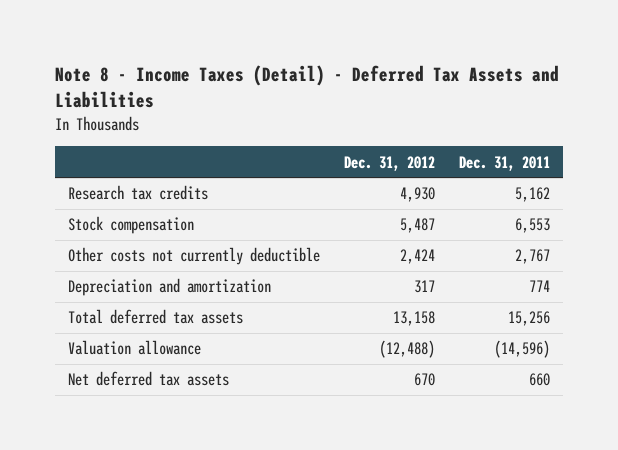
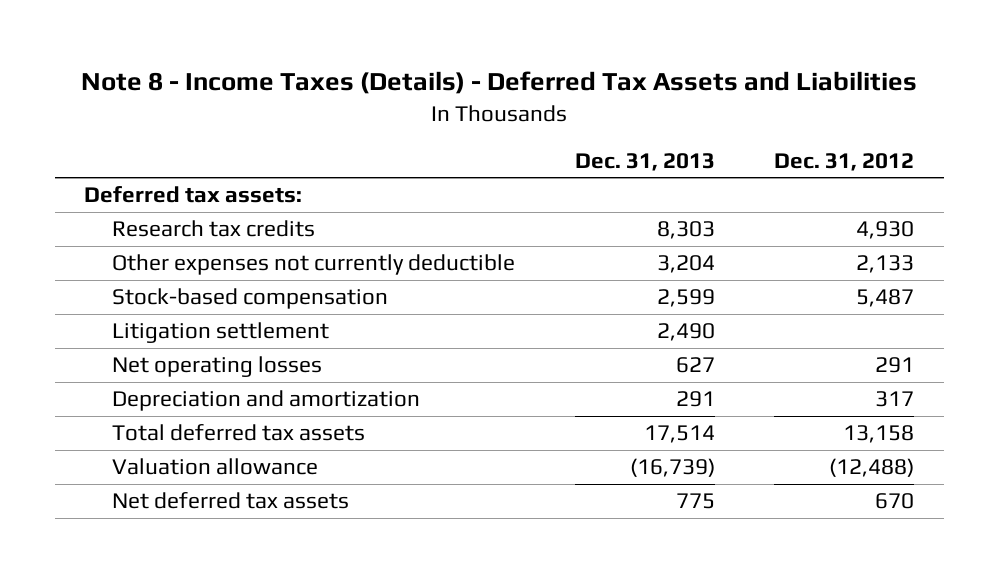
- Note 8 - Income Taxes (Detail) - Deferred Tax Assets and Liabilities
+ Note 8 - Income Taxes (Details) - Deferred Tax Assets and Liabilities
- | Dec. 31, 2012 | Dec. 31, 2011
+ | Dec. 31, 2013 | Dec. 31, 2012
+ Deferred tax assets:
- Stock compensation | 5,487 | 6,553
- Other costs not currently deductible | 2,424 | 2,767
+ Other expenses not currently deductible | 3,204 | 2,133
+ Stock-based compensation | 2,599 | 5,487
+ Litigation settlement | 2,490 |
+ Net operating losses | 627 | 291

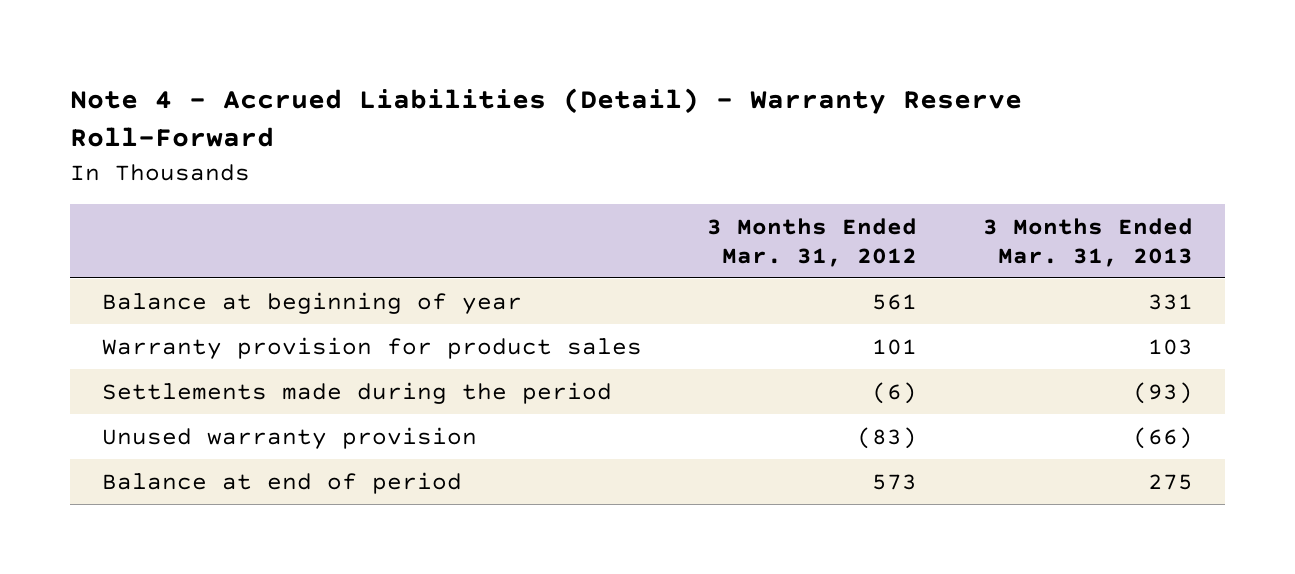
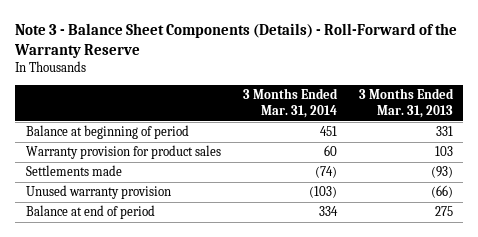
- Note 4 - Accrued Liabilities (Detail) - Warranty Reserve Roll-Forward
+ Note 3 - Balance Sheet Components (Details) - Roll-Forward of the Warranty Reserve
- | 3 Months Ended Mar. 31, 2012 | 3 Months Ended Mar. 31, 2013
+ | 3 Months Ended Mar. 31, 2014 | 3 Months Ended Mar. 31, 2013
- Balance at beginning of year | 561 | 331
+ Balance at beginning of period | 451 | 331
- Settlements made during the period | (6) | (93)
+ Settlements made | (74) | (93)

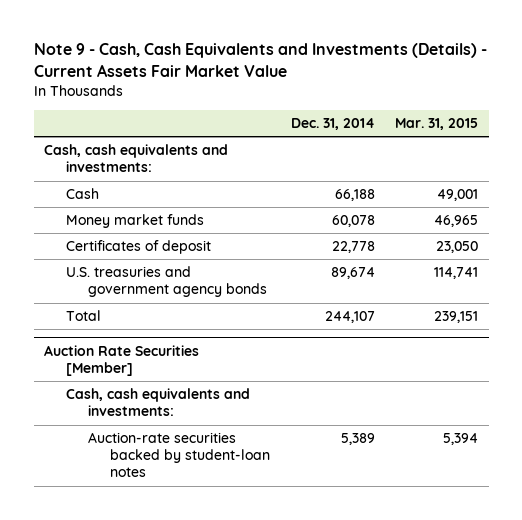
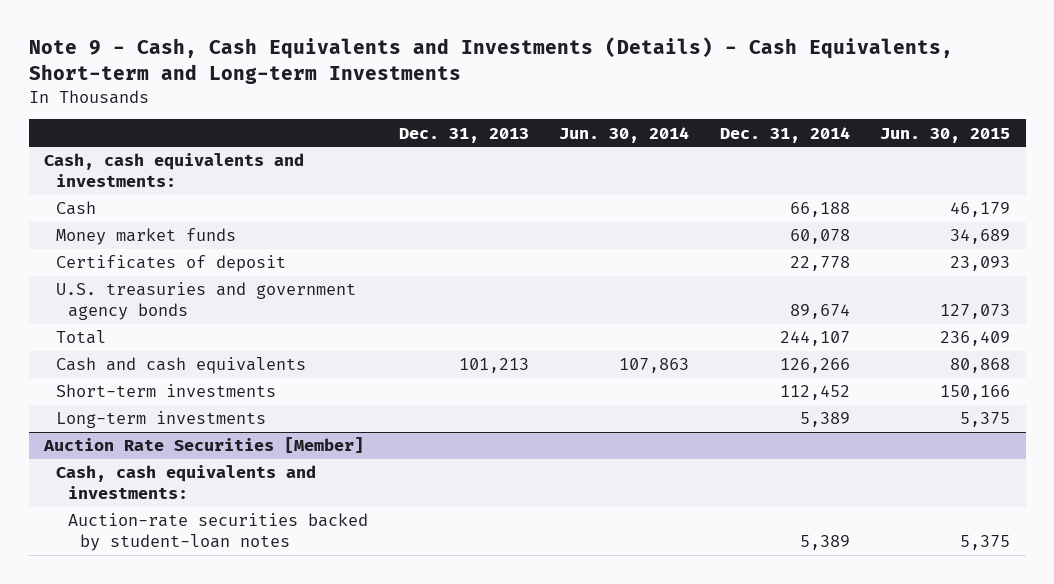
- Note 9 - Cash, Cash Equivalents and Investments (Details) - Current Assets Fair Market Value
+ Note 9 - Cash, Cash Equivalents and Investments (Details) - Cash Equivalents, Short-term and Long-term Investments
- | Dec. 31, 2014 | Mar. 31, 2015
+ | Dec. 31, 2013 | Jun. 30, 2014 | Dec. 31, 2014 | Jun. 30, 2015
+ Cash and cash equivalents | 101,213 | 107,863 | 126,266 | 80,868
+ Short-term investments | | | 112,452 | 150,166
+ Long-term investments | | | 5,389 | 5,375

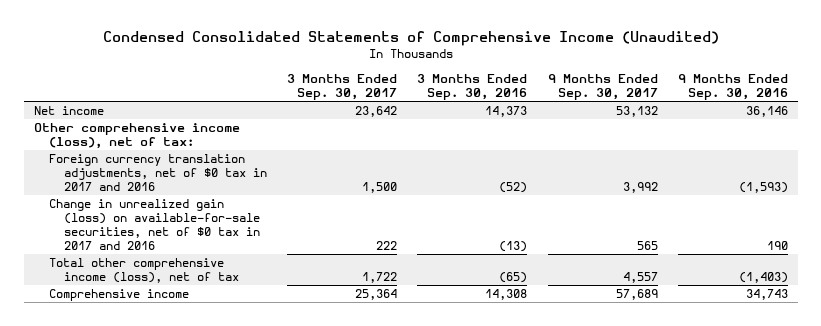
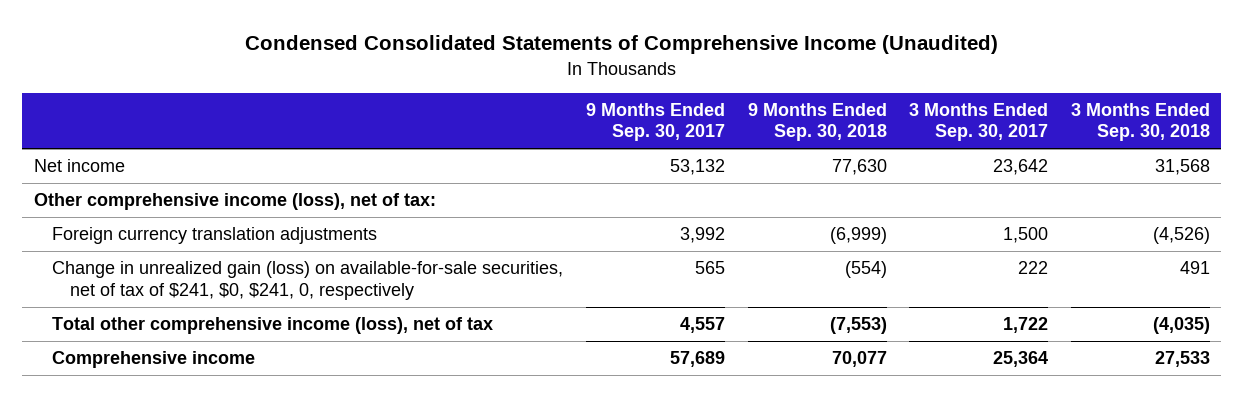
- | 3 Months Ended Sep. 30, 2017 | 3 Months Ended Sep. 30, 2016 | 9 Months Ended Sep. 30, 2017 | 9 Months Ended Sep. 30, 2016
+ | 9 Months Ended Sep. 30, 2017 | 9 Months Ended Sep. 30, 2018 | 3 Months Ended Sep. 30, 2017 | 3 Months Ended Sep. 30, 2018
- Foreign currency translation adjustments, net of $0 tax in 2017 and 2016 | 1,500 | (52) | 3,992 | (1,593)
- Change in unrealized gain (loss) on available-for-sale securities, net of $0 tax in 2017 and 2016 | 222 | (13) | 565 | 190
+ Foreign currency translation adjustments | 3,992 | (6,999) | 1,500 | (4,526)
+ Change in unrealized gain (loss) on available-for-sale securities, net of tax of $241, $0, $241, 0, respectively | 565 | (554) | 222 | 491

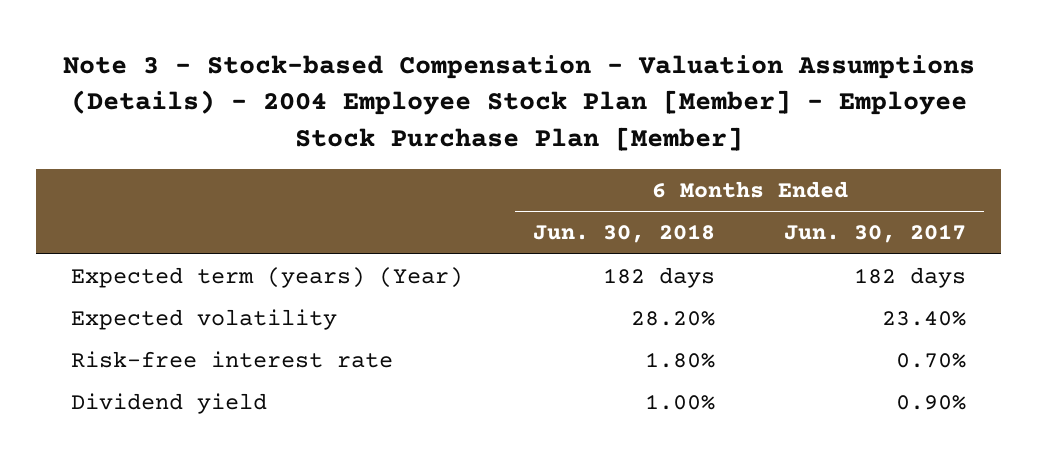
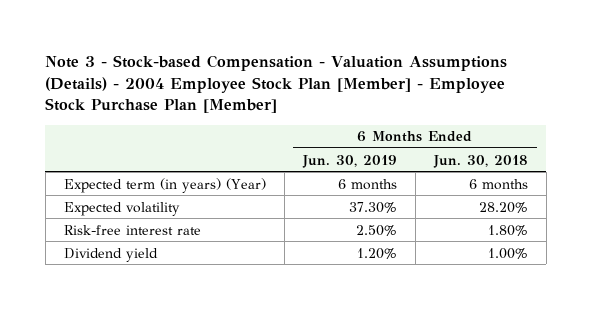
- | 6 Months Ended Jun. 30, 2018 | 6 Months Ended Jun. 30, 2017
+ | 6 Months Ended Jun. 30, 2019 | 6 Months Ended Jun. 30, 2018
- Expected term (years) (Year) | 182 days | 182 days
+ Expected term (in years) (Year) | 6 months | 6 months

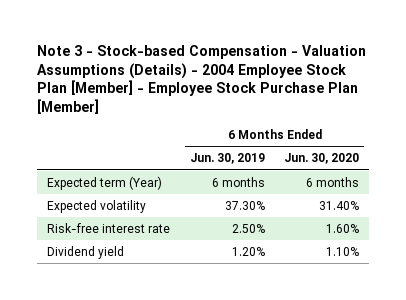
- | 6 Months Ended Jun. 30, 2019 | 6 Months Ended Jun. 30, 2018
+ | 6 Months Ended Jun. 30, 2019 | 6 Months Ended Jun. 30, 2020
- Expected term (in years) (Year) | 6 months | 6 months
+ Expected term (Year) | 6 months | 6 months

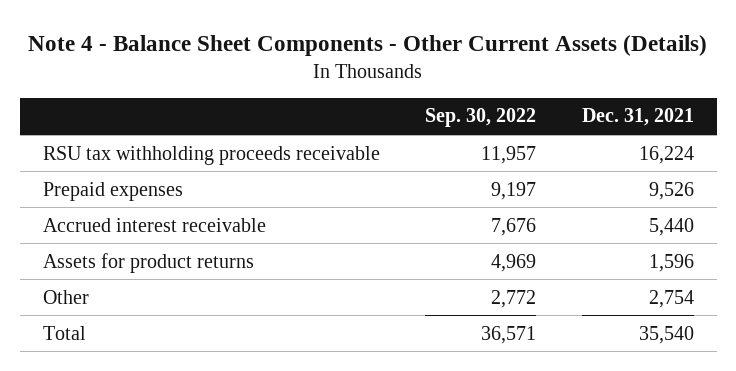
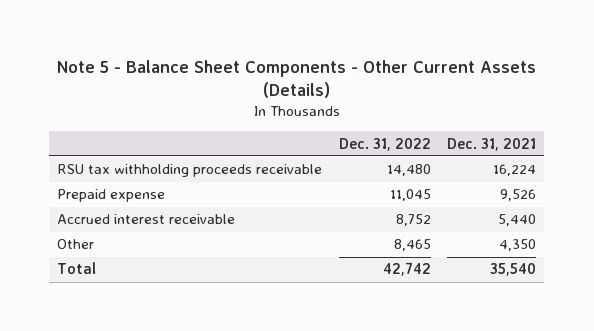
- Note 4 - Balance Sheet Components - Other Current Assets (Details)
+ Note 5 - Balance Sheet Components - Other Current Assets (Details)
- | Sep. 30, 2022 | Dec. 31, 2021
+ | Dec. 31, 2022 | Dec. 31, 2021
- Prepaid expenses | 9,197 | 9,526
+ Prepaid expense | 11,045 | 9,526
- Assets for product returns | 4,969 | 1,596
- Other | 2,772 | 2,754
+ Other | 8,465 | 4,350

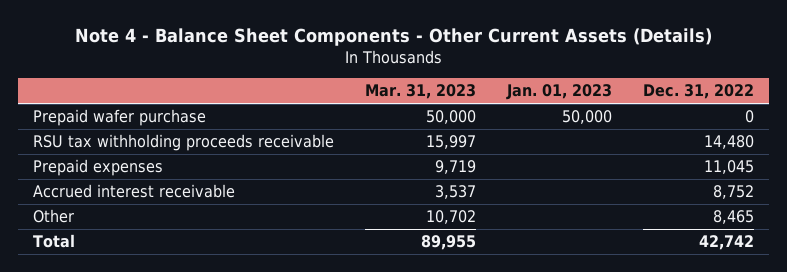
- Note 5 - Balance Sheet Components - Other Current Assets (Details)
+ Note 4 - Balance Sheet Components - Other Current Assets (Details)
- | Dec. 31, 2022 | Dec. 31, 2021
+ | Mar. 31, 2023 | Jan. 01, 2023 | Dec. 31, 2022
+ Prepaid wafer purchase | 50,000 | 50,000 | 0
- Prepaid expense | 11,045 | 9,526
+ Prepaid expenses | 9,719 | | 11,045

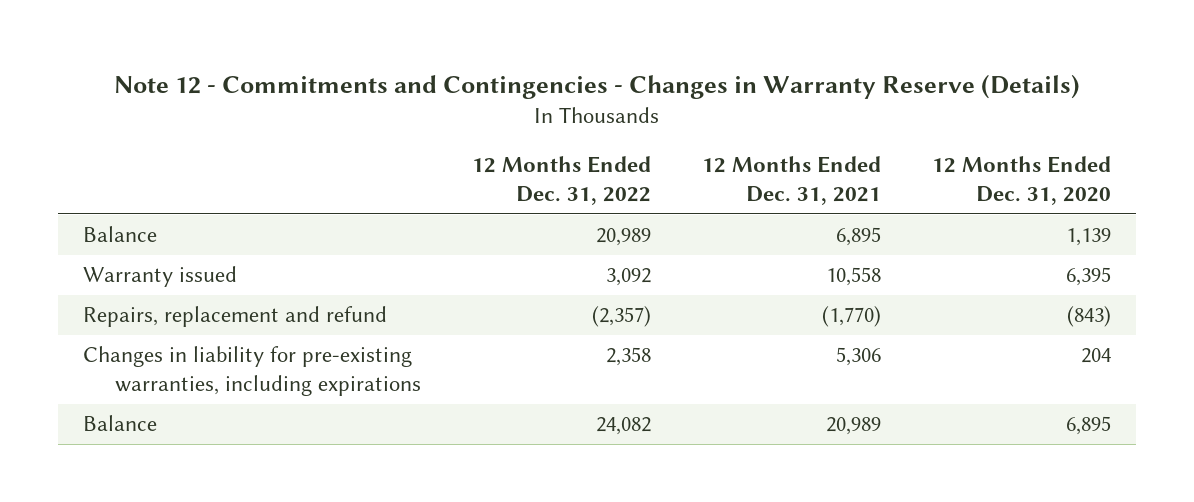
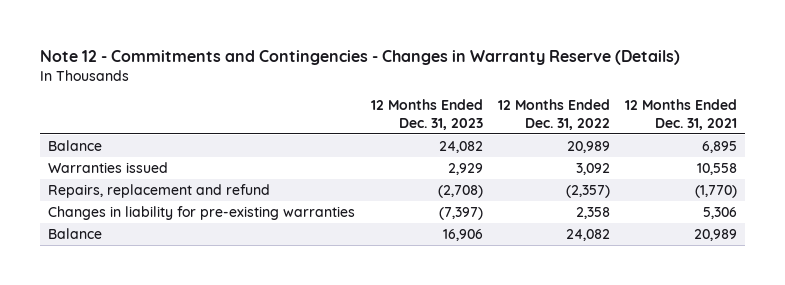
- | 12 Months Ended Dec. 31, 2022 | 12 Months Ended Dec. 31, 2021 | 12 Months Ended Dec. 31, 2020
+ | 12 Months Ended Dec. 31, 2023 | 12 Months Ended Dec. 31, 2022 | 12 Months Ended Dec. 31, 2021
- Warranty issued | 3,092 | 10,558 | 6,395
+ Warranties issued | 2,929 | 3,092 | 10,558
- Changes in liability for pre-existing warranties, including expirations | 2,358 | 5,306 | 204
+ Changes in liability for pre-existing warranties | (7,397) | 2,358 | 5,306

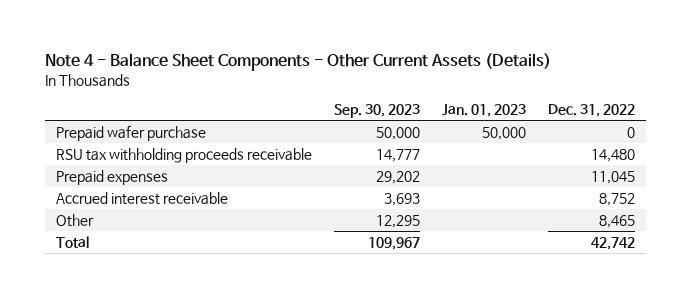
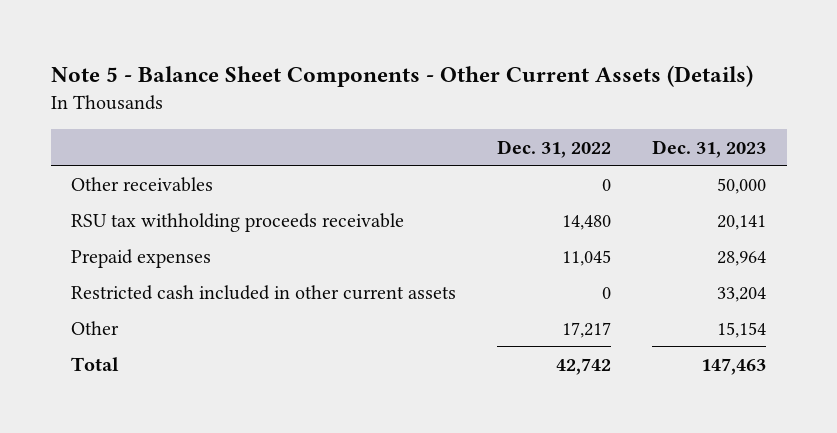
- Note 4 - Balance Sheet Components - Other Current Assets (Details)
+ Note 5 - Balance Sheet Components - Other Current Assets (Details)
- | Sep. 30, 2023 | Jan. 01, 2023 | Dec. 31, 2022
+ | Dec. 31, 2022 | Dec. 31, 2023
- Prepaid wafer purchase | 50,000 | 50,000 | 0
+ Other receivables | 0 | 50,000
- Accrued interest receivable | 3,693 | | 8,752
- Other | 12,295 | | 8,465
+ Restricted cash included in other current assets | 0 | 33,204
+ Other | 17,217 | 15,154

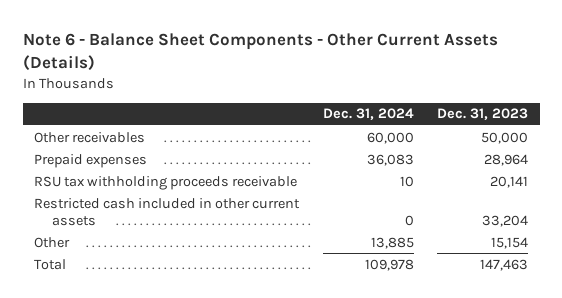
- Note 5 - Balance Sheet Components - Other Current Assets (Details)
+ Note 6 - Balance Sheet Components - Other Current Assets (Details)
- | Dec. 31, 2022 | Dec. 31, 2023
+ | Dec. 31, 2024 | Dec. 31, 2023
moved down: RSU tax withholding proceeds receivable | 10 | 20,141

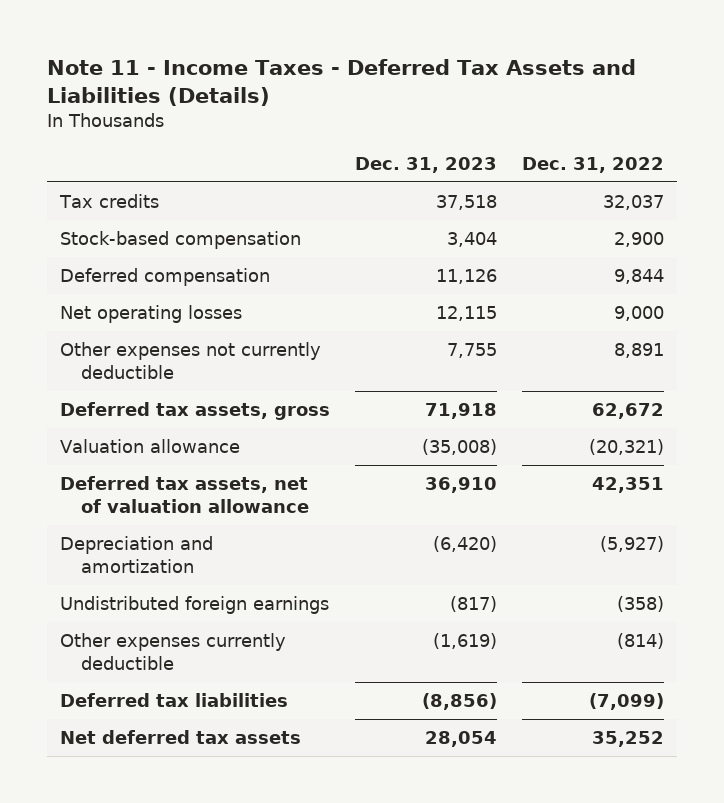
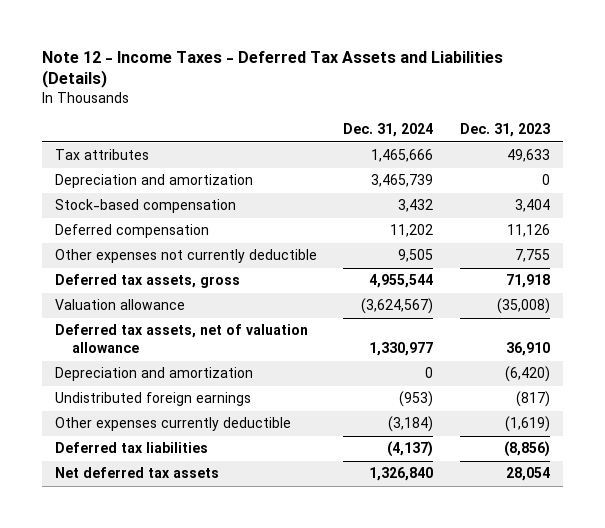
- Note 11 - Income Taxes - Deferred Tax Assets and Liabilities (Details)
+ Note 12 - Income Taxes - Deferred Tax Assets and Liabilities (Details)
- | Dec. 31, 2023 | Dec. 31, 2022
+ | Dec. 31, 2024 | Dec. 31, 2023
- Tax credits | 37,518 | 32,037
+ Tax attributes | 1,465,666 | 49,633
+ Depreciation and amortization | 3,465,739 | 0
- Net operating losses | 12,115 | 9,000

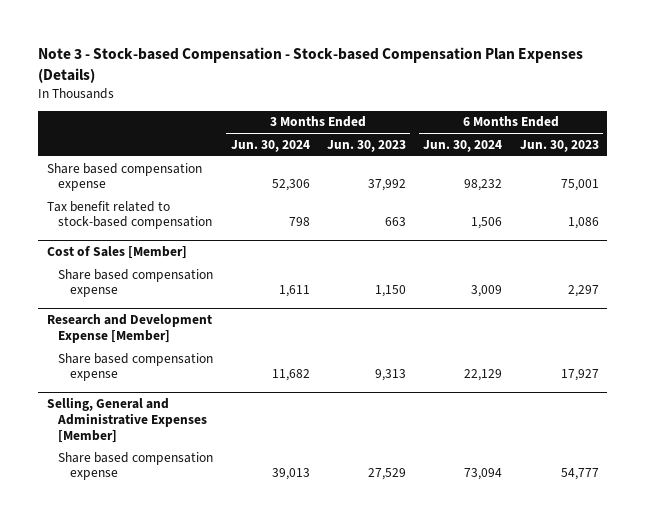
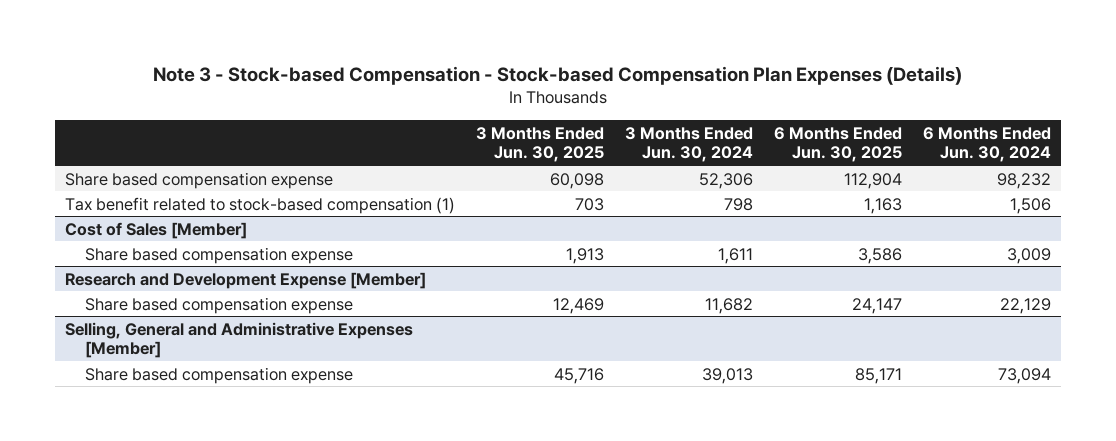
- | 3 Months Ended Jun. 30, 2024 | 3 Months Ended Jun. 30, 2023 | 6 Months Ended Jun. 30, 2024 | 6 Months Ended Jun. 30, 2023
+ | 3 Months Ended Jun. 30, 2025 | 3 Months Ended Jun. 30, 2024 | 6 Months Ended Jun. 30, 2025 | 6 Months Ended Jun. 30, 2024
- Tax benefit related to stock-based compensation | 798 | 663 | 1,506 | 1,086
+ Tax benefit related to stock-based compensation (1) | 703 | 798 | 1,163 | 1,506

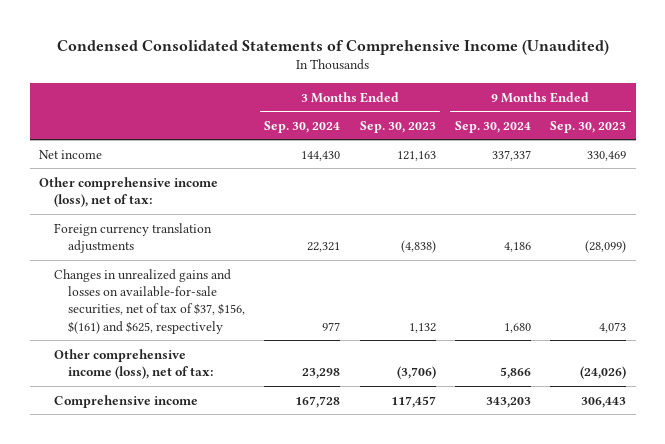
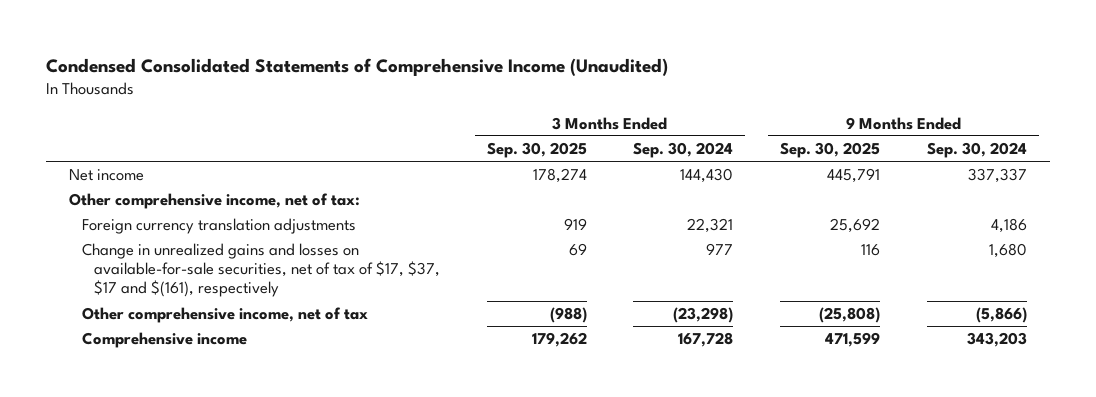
- | 3 Months Ended Sep. 30, 2024 | 3 Months Ended Sep. 30, 2023 | 9 Months Ended Sep. 30, 2024 | 9 Months Ended Sep. 30, 2023
+ | 3 Months Ended Sep. 30, 2025 | 3 Months Ended Sep. 30, 2024 | 9 Months Ended Sep. 30, 2025 | 9 Months Ended Sep. 30, 2024
- Other comprehensive income (loss), net of tax:
+ Other comprehensive income, net of tax:
- Changes in unrealized gains and losses on available-for-sale securities, net of tax of $37, $156, $(161) and $625, respectively | 977 | 1,132 | 1,680 | 4,073
- Other comprehensive income (loss), net of tax: | 23,298 | (3,706) | 5,866 | (24,026)
+ Change in unrealized gains and losses on available-for-sale securities, net of tax of $17, $37, $17 and $(161), respectively | 69 | 977 | 116 | 1,680
+ Other comprehensive income, net of tax | (988) | (23,298) | (25,808) | (5,866)

